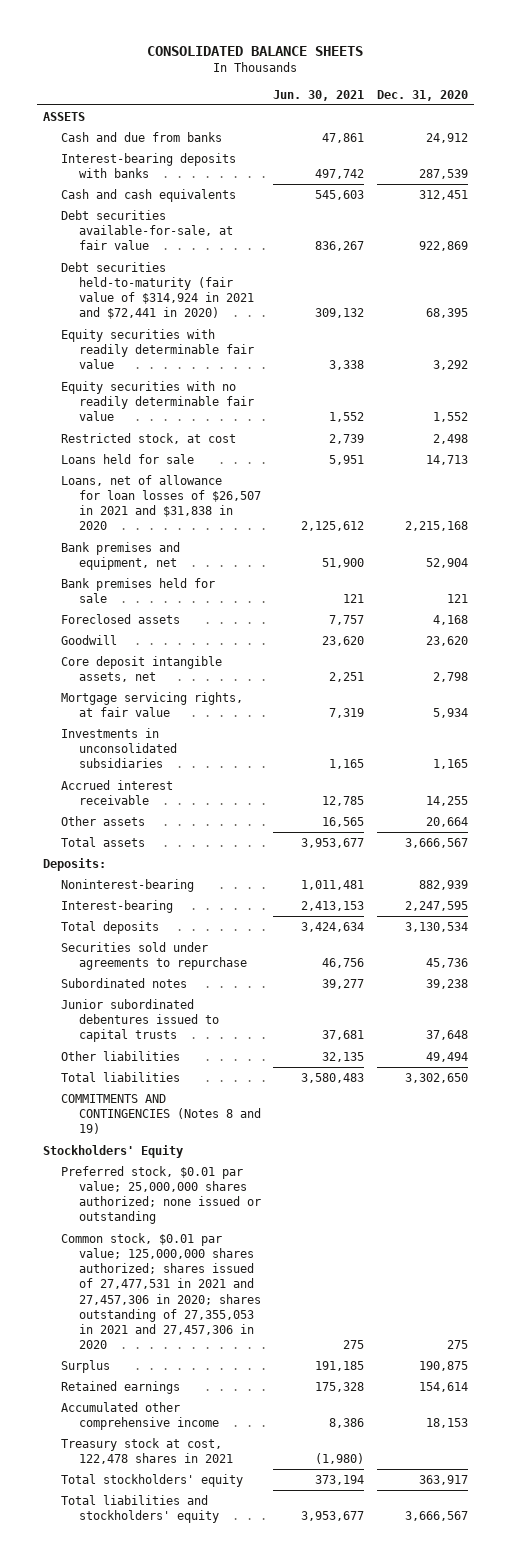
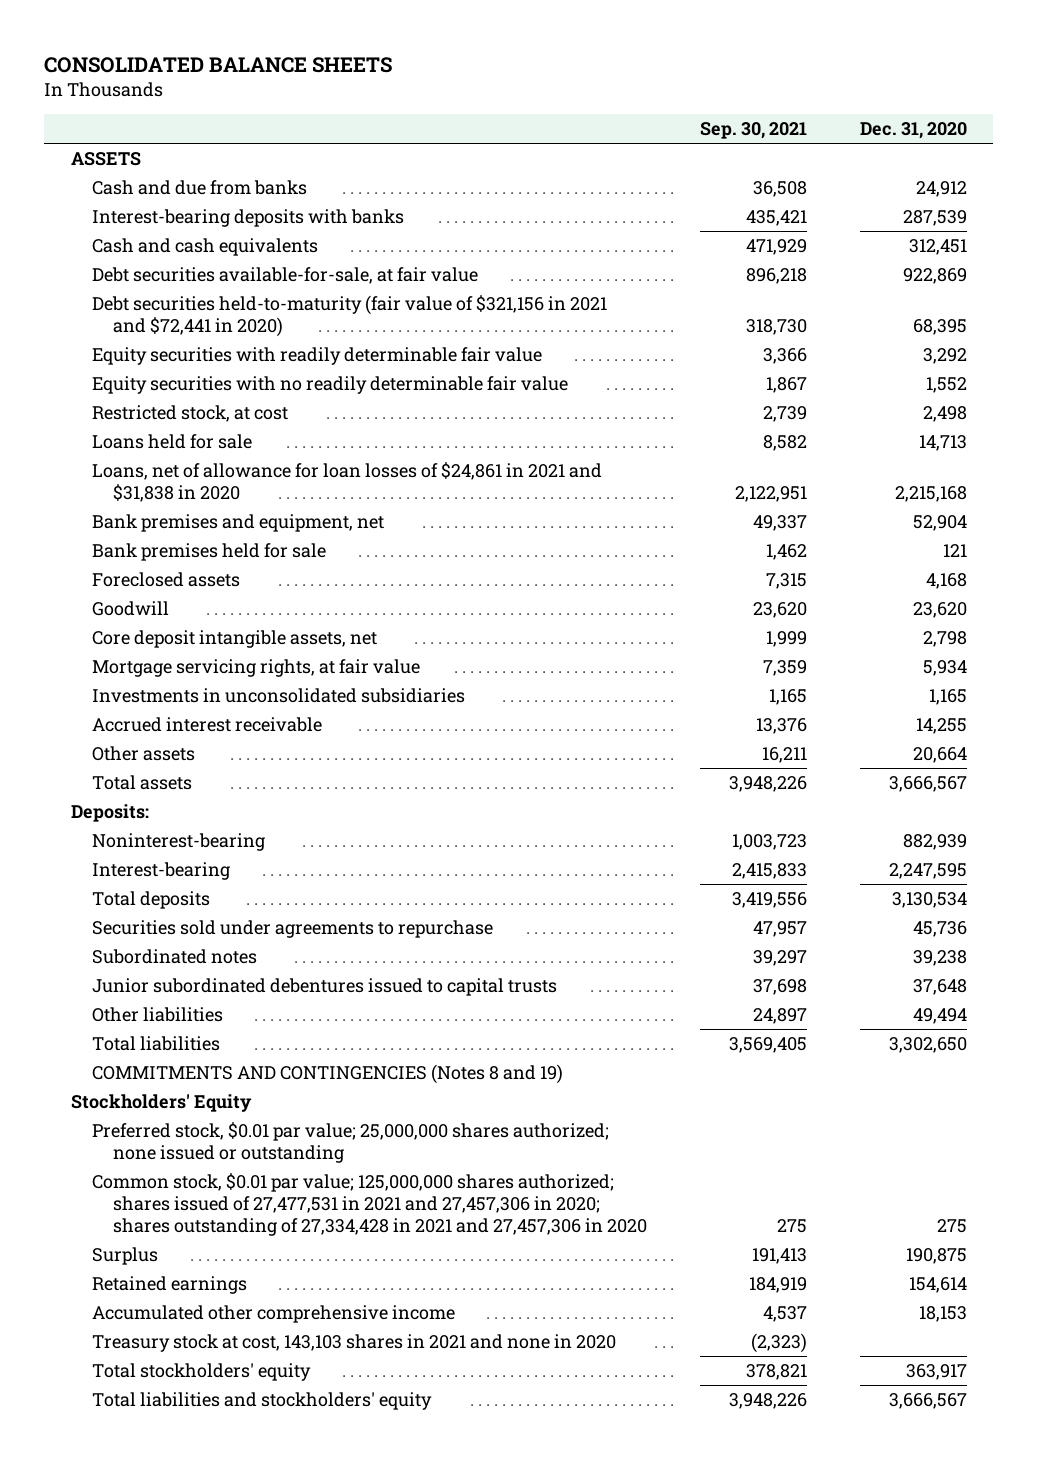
- | Jun. 30, 2021 | Dec. 31, 2020
+ | Sep. 30, 2021 | Dec. 31, 2020
- Debt securities held-to-maturity (fair value of $314,924 in 2021 and $72,441 in 2020) | 309,132 | 68,395
+ Debt securities held-to-maturity (fair value of $321,156 in 2021 and $72,441 in 2020) | 318,730 | 68,395
- Loans, net of allowance for loan losses of $26,507 in 2021 and $31,838 in 2020 | 2,125,612 | 2,215,168
+ Loans, net of allowance for loan losses of $24,861 in 2021 and $31,838 in 2020 | 2,122,951 | 2,215,168
- Common stock, $0.01 par value; 125,000,000 shares authorized; shares issued of 27,477,531 in 2021 and 27,457,306 in 2020; shares outstanding of 27,355,053 in 2021 and 27,457,306 in 2020 | 275 | 275
+ Common stock, $0.01 par value; 125,000,000 shares authorized; shares issued of 27,477,531 in 2021 and 27,457,306 in 2020; shares outstanding of 27,334,428 in 2021 and 27,457,306 in 2020 | 275 | 275
- Treasury stock at cost, 122,478 shares in 2021 | (1,980) |
+ Treasury stock at cost, 143,103 shares in 2021 and none in 2020 | (2,323) |

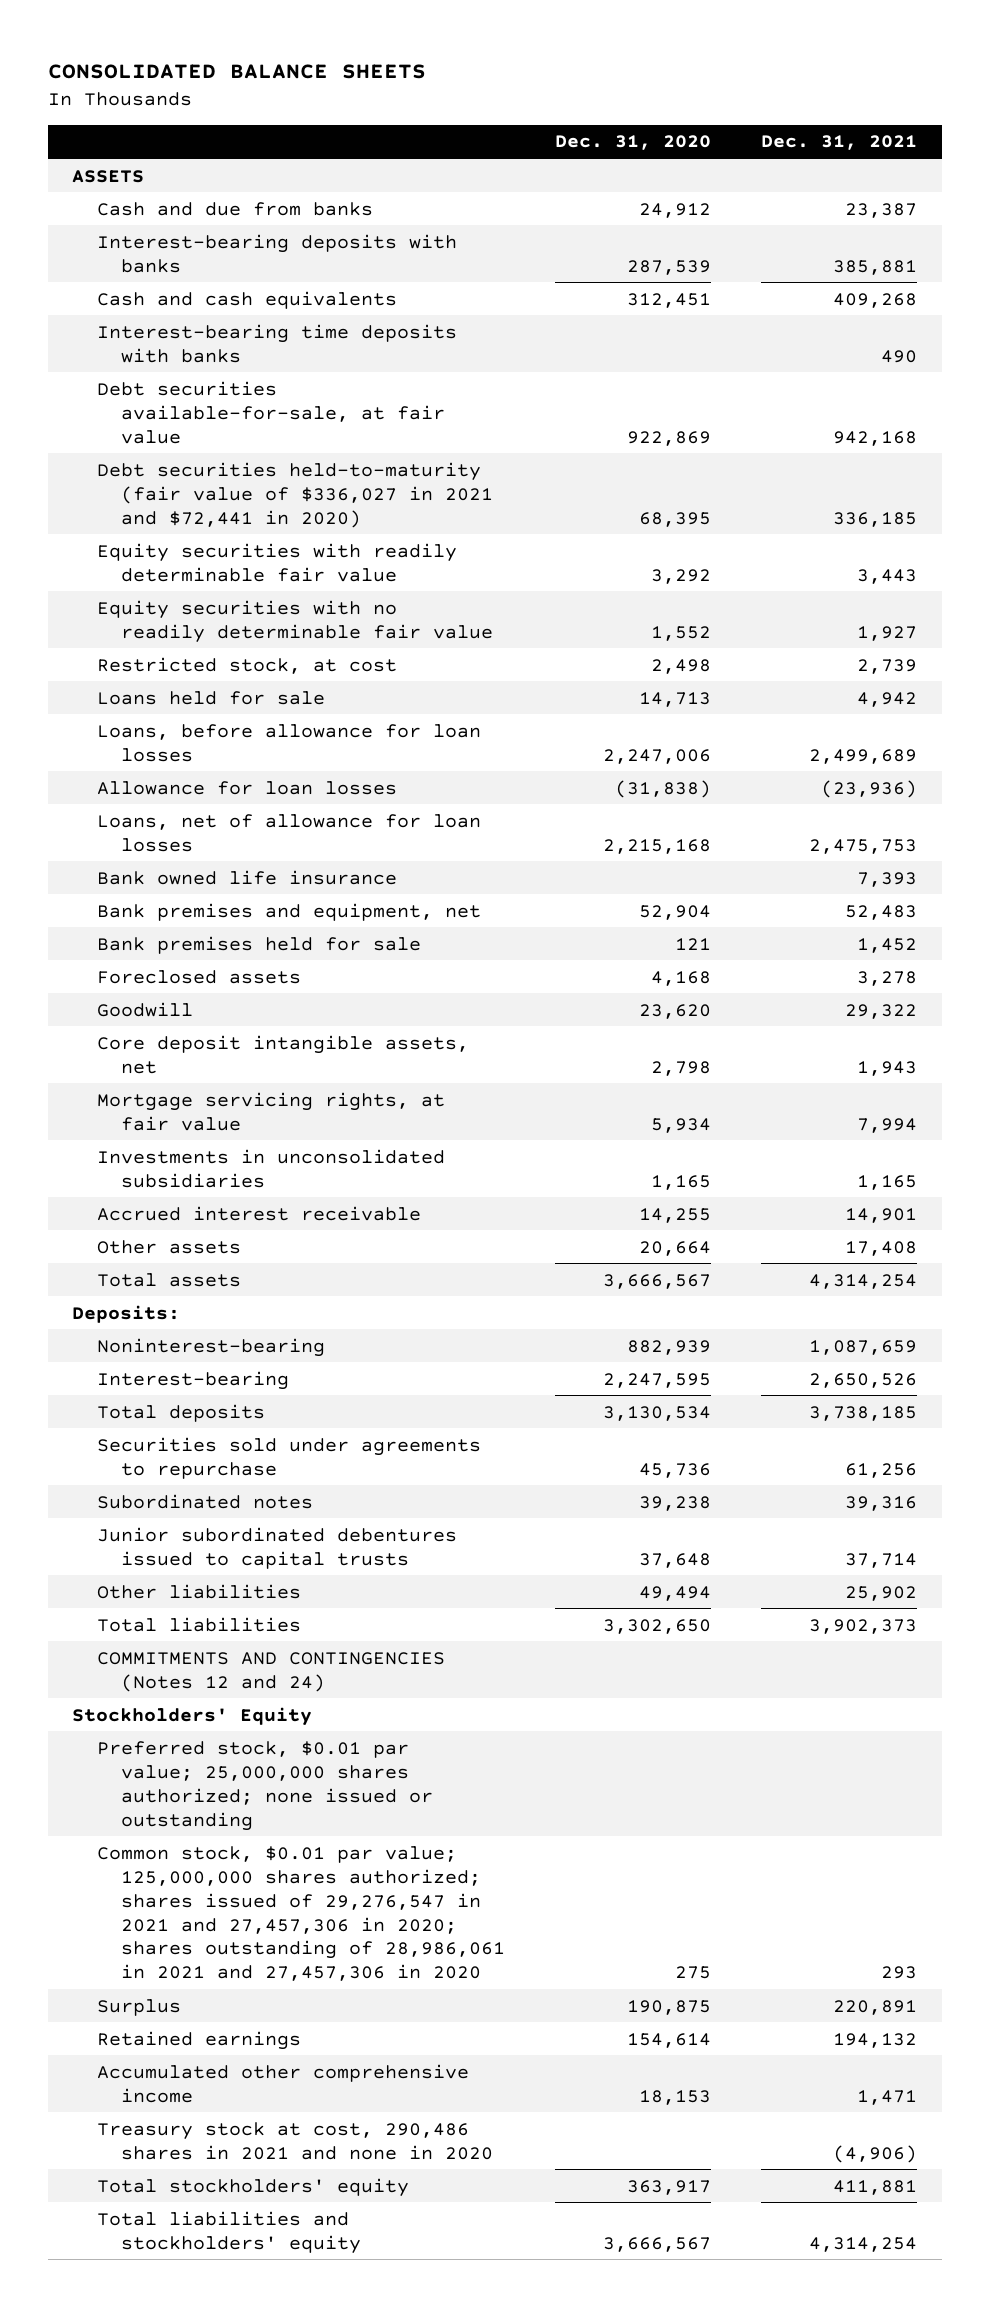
- | Sep. 30, 2021 | Dec. 31, 2020
+ | Dec. 31, 2020 | Dec. 31, 2021
+ Interest-bearing time deposits with banks | | 490
- Debt securities held-to-maturity (fair value of $321,156 in 2021 and $72,441 in 2020) | 318,730 | 68,395
+ Debt securities held-to-maturity (fair value of $336,027 in 2021 and $72,441 in 2020) | 68,395 | 336,185
- Loans, net of allowance for loan losses of $24,861 in 2021 and $31,838 in 2020 | 2,122,951 | 2,215,168
+ Loans, before allowance for loan losses | 2,247,006 | 2,499,689
+ Allowance for loan losses | (31,838) | (23,936)
+ Loans, net of allowance for loan losses | 2,215,168 | 2,475,753
+ Bank owned life insurance | | 7,393
- COMMITMENTS AND CONTINGENCIES (Notes 8 and 19)
+ COMMITMENTS AND CONTINGENCIES (Notes 12 and 24)
- Common stock, $0.01 par value; 125,000,000 shares authorized; shares issued of 27,477,531 in 2021 and 27,457,306 in 2020; shares outstanding of 27,334,428 in 2021 and 27,457,306 in 2020 | 275 | 275
+ Common stock, $0.01 par value; 125,000,000 shares authorized; shares issued of 29,276,547 in 2021 and 27,457,306 in 2020; shares outstanding of 28,986,061 in 2021 and 27,457,306 in 2020 | 275 | 293
- Treasury stock at cost, 143,103 shares in 2021 and none in 2020 | (2,323) |
+ Treasury stock at cost, 290,486 shares in 2021 and none in 2020 | | (4,906)

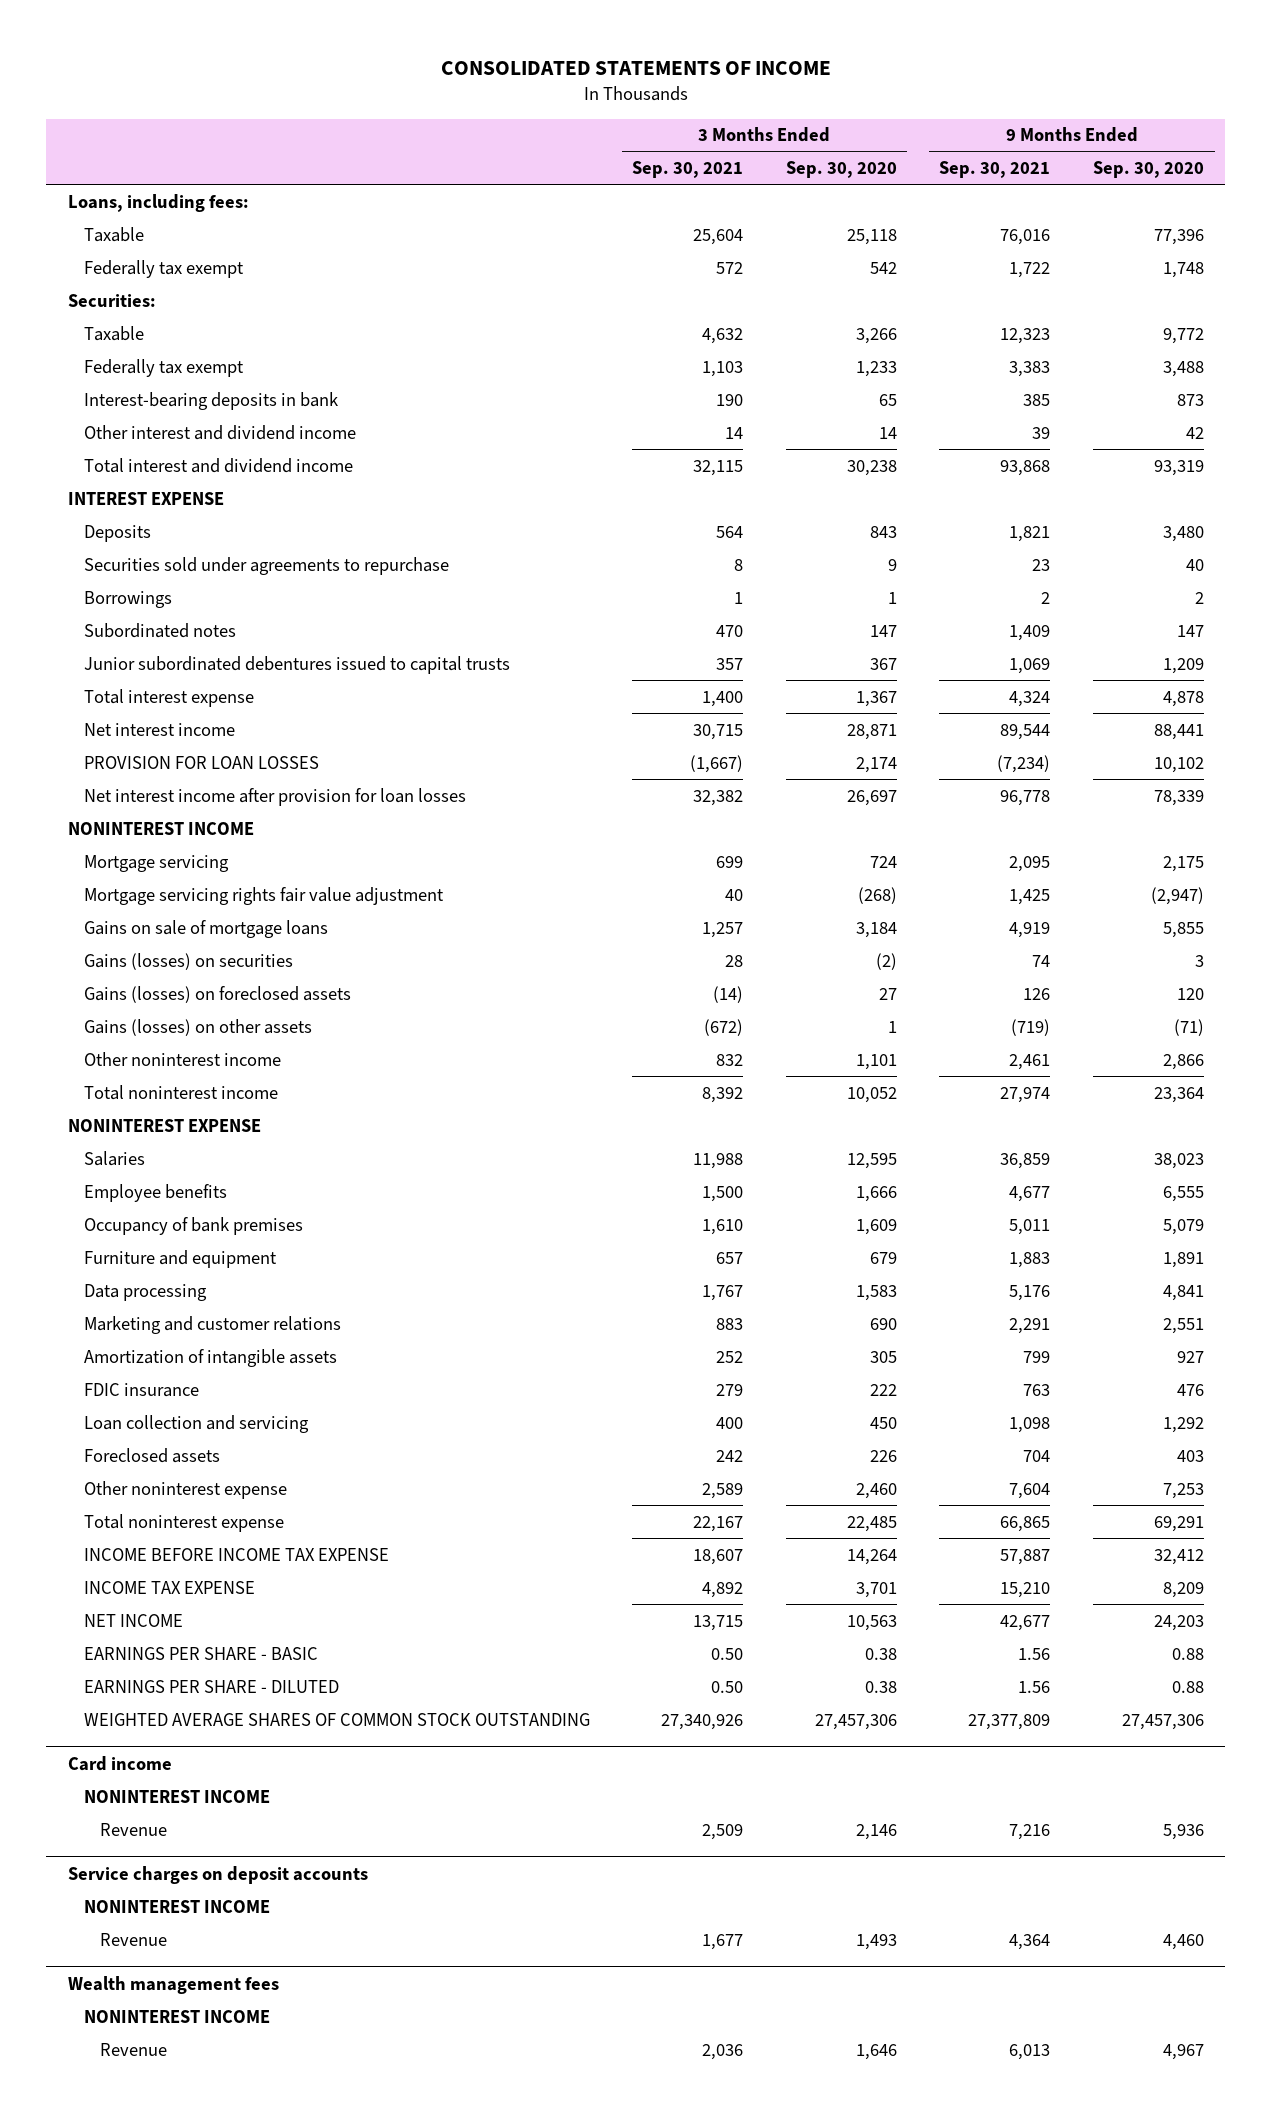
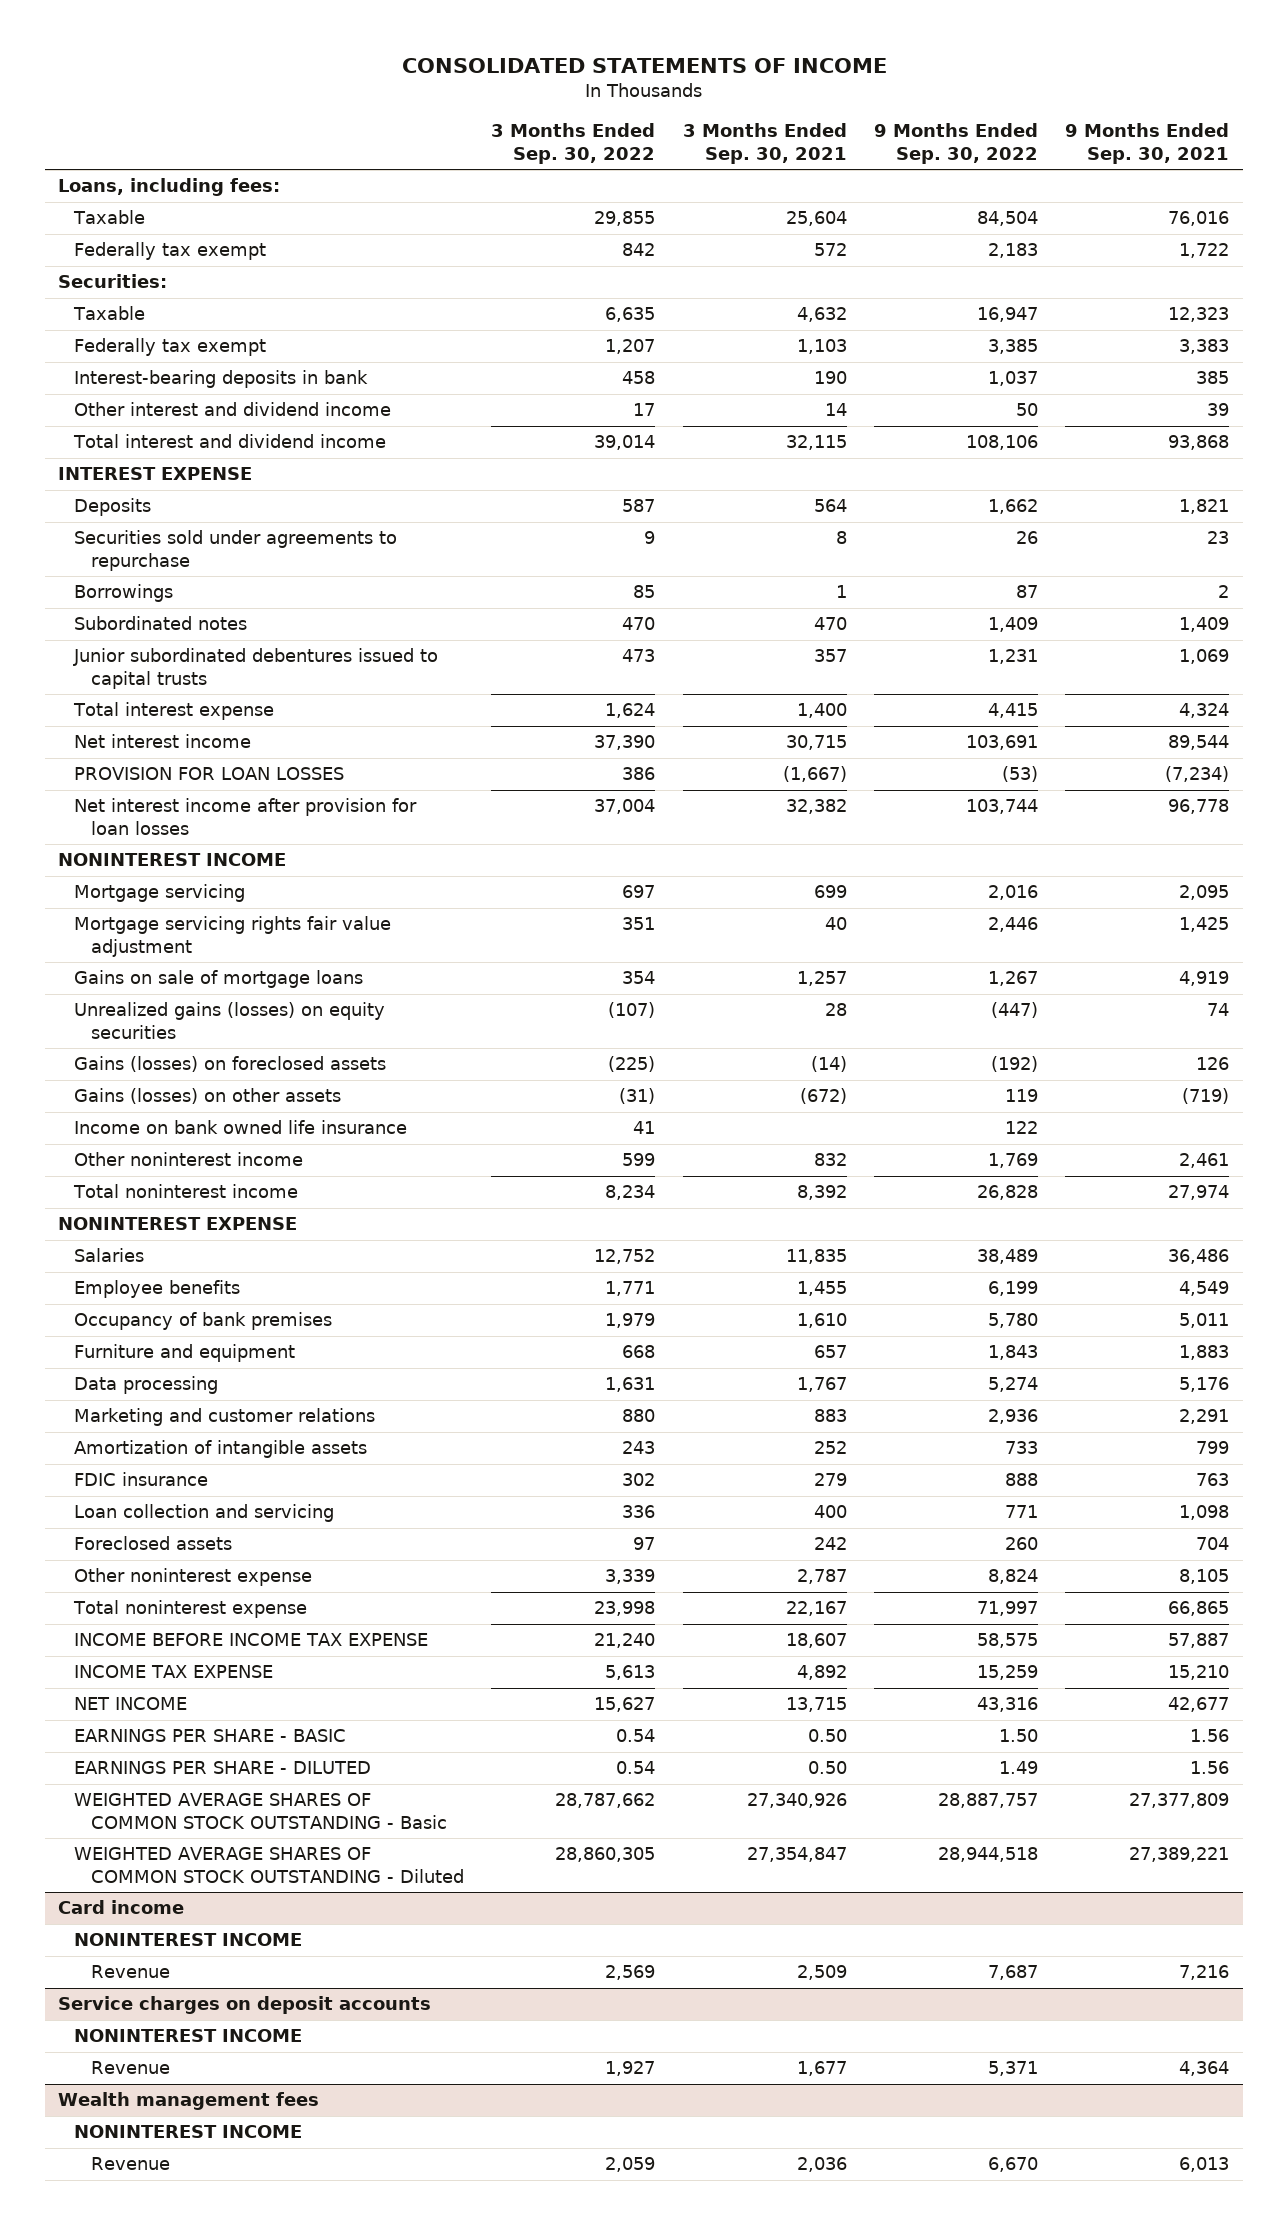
- | 3 Months Ended Sep. 30, 2021 | 3 Months Ended Sep. 30, 2020 | 9 Months Ended Sep. 30, 2021 | 9 Months Ended Sep. 30, 2020
+ | 3 Months Ended Sep. 30, 2022 | 3 Months Ended Sep. 30, 2021 | 9 Months Ended Sep. 30, 2022 | 9 Months Ended Sep. 30, 2021
- Gains (losses) on securities | 28 | (2) | 74 | 3
+ Unrealized gains (losses) on equity securities | (107) | 28 | (447) | 74
+ Income on bank owned life insurance | 41 | | 122 |
- Salaries | 11,988 | 12,595 | 36,859 | 38,023
- Employee benefits | 1,500 | 1,666 | 4,677 | 6,555
+ Salaries | 12,752 | 11,835 | 38,489 | 36,486
+ Employee benefits | 1,771 | 1,455 | 6,199 | 4,549
- Other noninterest expense | 2,589 | 2,460 | 7,604 | 7,253
+ Other noninterest expense | 3,339 | 2,787 | 8,824 | 8,105
- WEIGHTED AVERAGE SHARES OF COMMON STOCK OUTSTANDING | 27,340,926 | 27,457,306 | 27,377,809 | 27,457,306
+ WEIGHTED AVERAGE SHARES OF COMMON STOCK OUTSTANDING - Basic | 28,787,662 | 27,340,926 | 28,887,757 | 27,377,809
+ WEIGHTED AVERAGE SHARES OF COMMON STOCK OUTSTANDING - Diluted | 28,860,305 | 27,354,847 | 28,944,518 | 27,389,221

